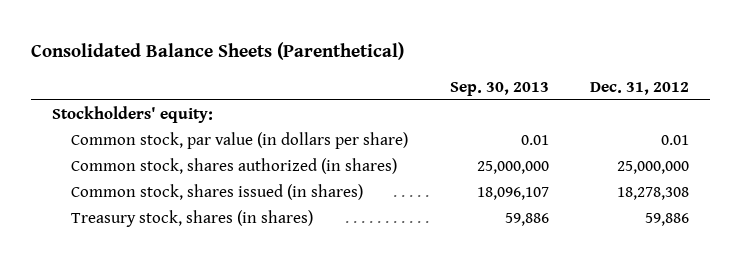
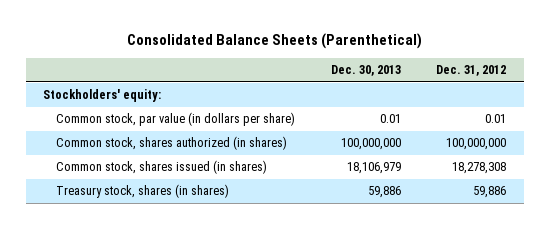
- | Sep. 30, 2013 | Dec. 31, 2012
+ | Dec. 30, 2013 | Dec. 31, 2012
- Common stock, shares authorized (in shares) | 25,000,000 | 25,000,000
+ Common stock, shares authorized (in shares) | 100,000,000 | 100,000,000

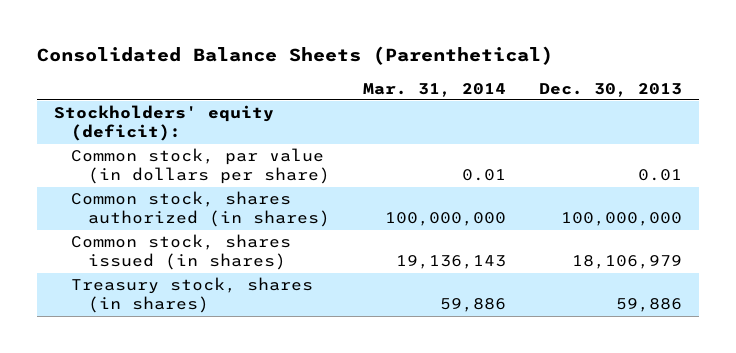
- | Dec. 30, 2013 | Dec. 31, 2012
+ | Mar. 31, 2014 | Dec. 30, 2013
- Stockholders' equity:
+ Stockholders' equity (deficit):

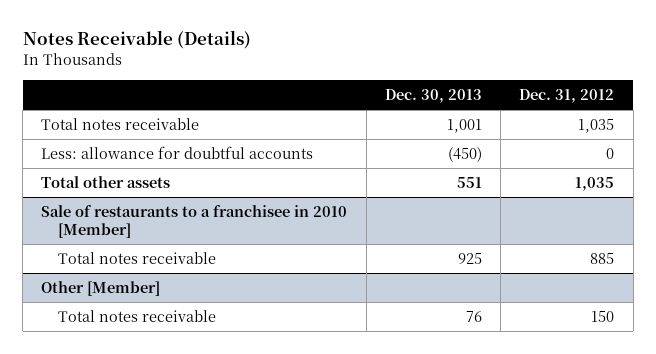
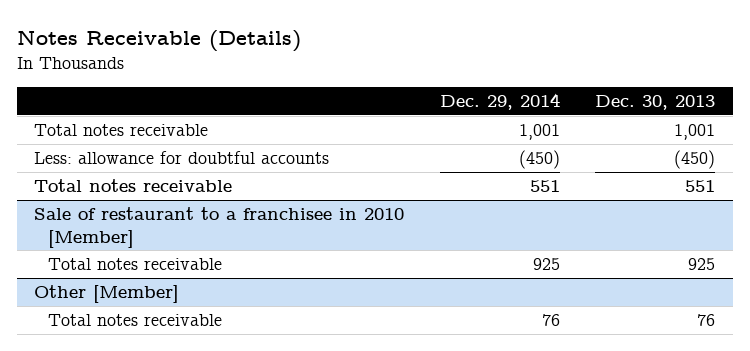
- | Dec. 30, 2013 | Dec. 31, 2012
+ | Dec. 29, 2014 | Dec. 30, 2013
- Total other assets | 551 | 1,035
- Sale of restaurants to a franchisee in 2010 [Member]
+ Total notes receivable | 551 | 551
+ Sale of restaurant to a franchisee in 2010 [Member]

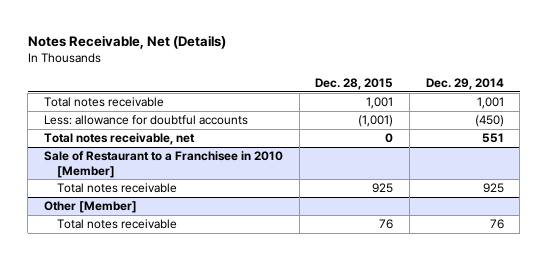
- Notes Receivable (Details)
+ Notes Receivable, Net (Details)
- | Dec. 29, 2014 | Dec. 30, 2013
+ | Dec. 28, 2015 | Dec. 29, 2014
- Total notes receivable | 551 | 551
- Sale of restaurant to a franchisee in 2010 [Member]
+ Total notes receivable, net | 0 | 551
+ Sale of Restaurant to a Franchisee in 2010 [Member]

